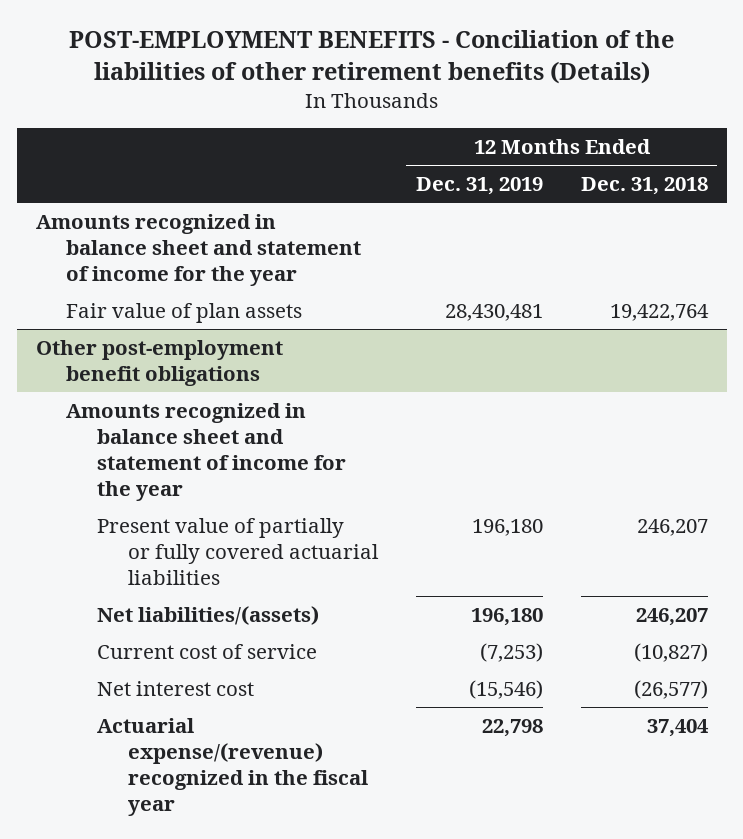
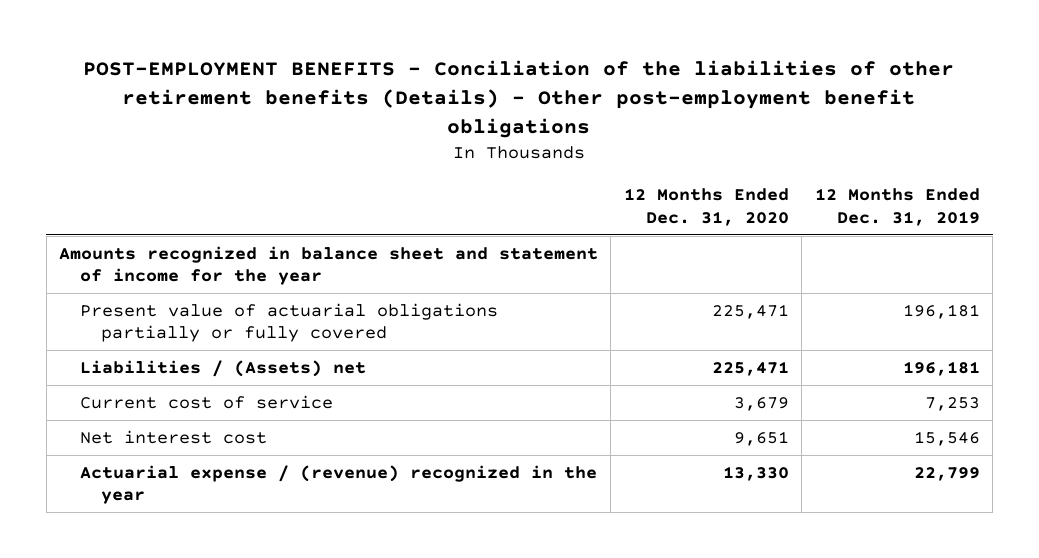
- POST-EMPLOYMENT BENEFITS - Conciliation of the liabilities of other retirement benefits (Details)
+ POST-EMPLOYMENT BENEFITS - Conciliation of the liabilities of other retirement benefits (Details) - Other post-employment benefit obligations
- | 12 Months Ended Dec. 31, 2019 | 12 Months Ended Dec. 31, 2018
+ | 12 Months Ended Dec. 31, 2020 | 12 Months Ended Dec. 31, 2019
- Fair value of plan assets | 28,430,481 | 19,422,764
- Other post-employment benefit obligations
- Amounts recognized in balance sheet and statement of income for the year
- Present value of partially or fully covered actuarial liabilities | 196,180 | 246,207
- Net liabilities/(assets) | 196,180 | 246,207
- Current cost of service | (7,253) | (10,827)
- Net interest cost | (15,546) | (26,577)
- Actuarial expense/(revenue) recognized in the fiscal year | 22,798 | 37,404
+ Present value of actuarial obligations partially or fully covered | 225,471 | 196,181
+ Liabilities / (Assets) net | 225,471 | 196,181
+ Current cost of service | 3,679 | 7,253
+ Net interest cost | 9,651 | 15,546
+ Actuarial expense / (revenue) recognized in the year | 13,330 | 22,799

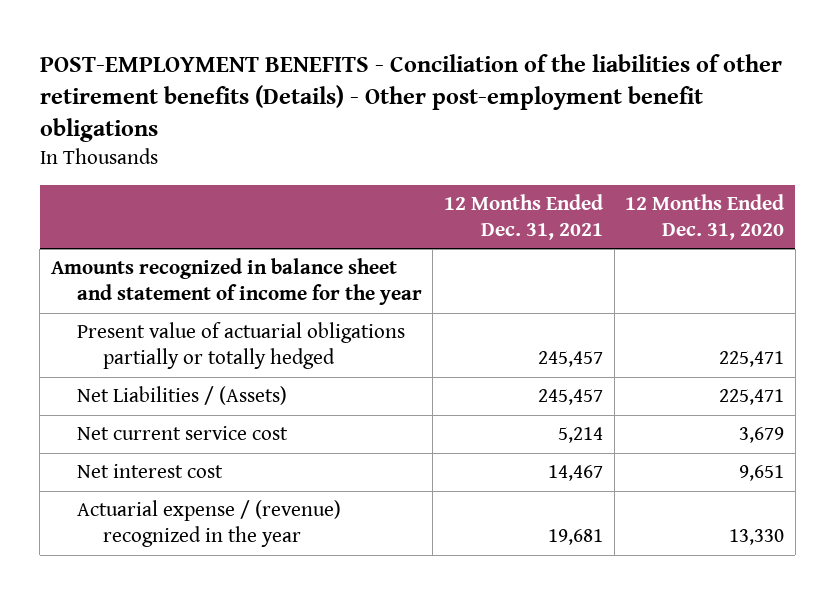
- | 12 Months Ended Dec. 31, 2020 | 12 Months Ended Dec. 31, 2019
+ | 12 Months Ended Dec. 31, 2021 | 12 Months Ended Dec. 31, 2020
- Present value of actuarial obligations partially or fully covered | 225,471 | 196,181
- Liabilities / (Assets) net | 225,471 | 196,181
- Current cost of service | 3,679 | 7,253
+ Present value of actuarial obligations partially or totally hedged | 245,457 | 225,471
+ Net Liabilities / (Assets) | 245,457 | 225,471
+ Net current service cost | 5,214 | 3,679

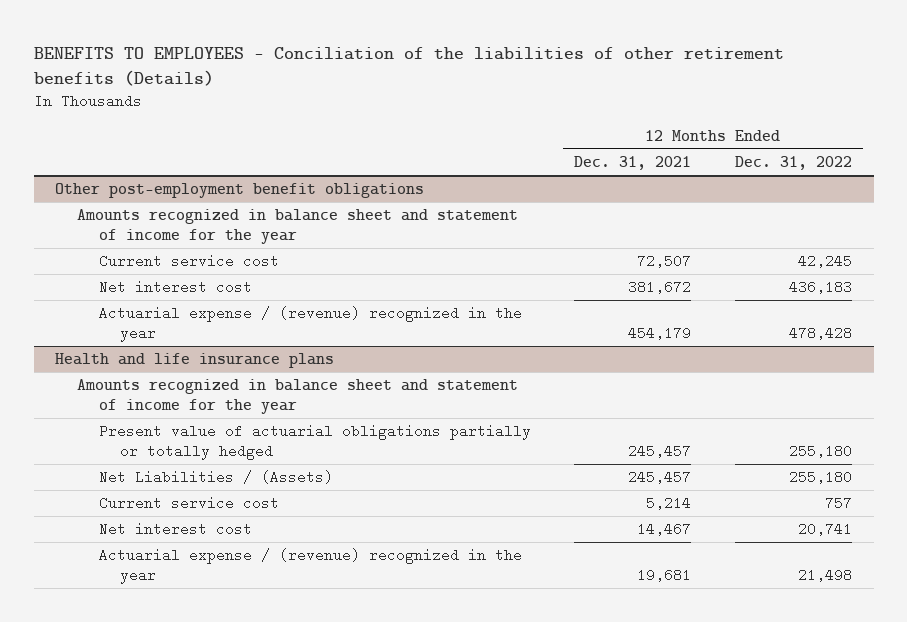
- POST-EMPLOYMENT BENEFITS - Conciliation of the liabilities of other retirement benefits (Details) - Other post-employment benefit obligations
+ BENEFITS TO EMPLOYEES - Conciliation of the liabilities of other retirement benefits (Details)
- | 12 Months Ended Dec. 31, 2021 | 12 Months Ended Dec. 31, 2020
+ | 12 Months Ended Dec. 31, 2021 | 12 Months Ended Dec. 31, 2022
+ Other post-employment benefit obligations
+ Current service cost | 72,507 | 42,245
+ Net interest cost | 381,672 | 436,183
+ Actuarial expense / (revenue) recognized in the year | 454,179 | 478,428
+ Health and life insurance plans
+ Amounts recognized in balance sheet and statement of income for the year
- Net current service cost | 5,214 | 3,679
+ Current service cost | 5,214 | 757

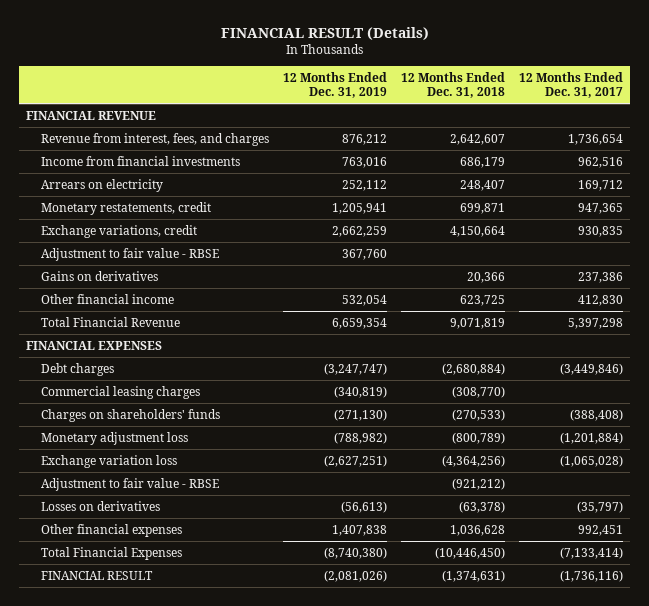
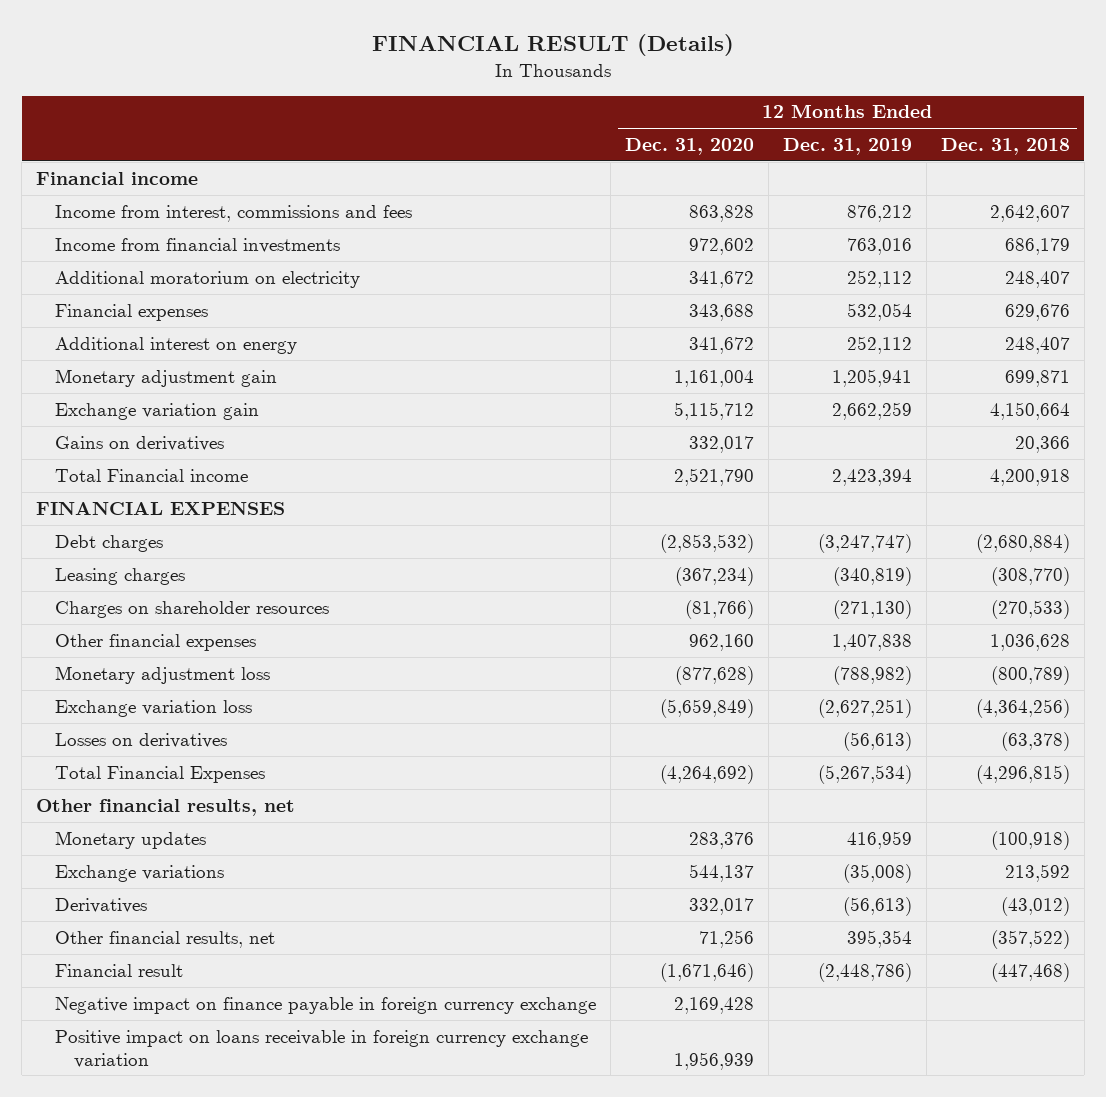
- | 12 Months Ended Dec. 31, 2019 | 12 Months Ended Dec. 31, 2018 | 12 Months Ended Dec. 31, 2017
+ | 12 Months Ended Dec. 31, 2020 | 12 Months Ended Dec. 31, 2019 | 12 Months Ended Dec. 31, 2018
- FINANCIAL REVENUE
- Revenue from interest, fees, and charges | 876,212 | 2,642,607 | 1,736,654
+ Financial income
+ Income from interest, commissions and fees | 863,828 | 876,212 | 2,642,607
- Arrears on electricity | 252,112 | 248,407 | 169,712
- Monetary restatements, credit | 1,205,941 | 699,871 | 947,365
- Exchange variations, credit | 2,662,259 | 4,150,664 | 930,835
- Adjustment to fair value - RBSE | 367,760 | |
+ Additional moratorium on electricity | 341,672 | 252,112 | 248,407
+ Financial expenses | 343,688 | 532,054 | 629,676
+ Additional interest on energy | 341,672 | 252,112 | 248,407
+ Monetary adjustment gain | 1,161,004 | 1,205,941 | 699,871
+ Exchange variation gain | 5,115,712 | 2,662,259 | 4,150,664
- Other financial income | 532,054 | 623,725 | 412,830
- Total Financial Revenue | 6,659,354 | 9,071,819 | 5,397,298
+ Total Financial income | 2,521,790 | 2,423,394 | 4,200,918
- Commercial leasing charges | (340,819) | (308,770) |
- Charges on shareholders' funds | (271,130) | (270,533) | (388,408)
+ Leasing charges | (367,234) | (340,819) | (308,770)
+ Charges on shareholder resources | (81,766) | (271,130) | (270,533)
moved up: Other financial expenses | 962,160 | 1,407,838 | 1,036,628
- Adjustment to fair value - RBSE | | (921,212) |
- Total Financial Expenses | (8,740,380) | (10,446,450) | (7,133,414)
- FINANCIAL RESULT | (2,081,026) | (1,374,631) | (1,736,116)
+ Total Financial Expenses | (4,264,692) | (5,267,534) | (4,296,815)
+ Other financial results, net
+ Monetary updates | 283,376 | 416,959 | (100,918)
+ Exchange variations | 544,137 | (35,008) | 213,592
+ Derivatives | 332,017 | (56,613) | (43,012)
+ Other financial results, net | 71,256 | 395,354 | (357,522)
+ Financial result | (1,671,646) | (2,448,786) | (447,468)
+ Negative impact on finance payable in foreign currency exchange | 2,169,428 | |
+ Positive impact on loans receivable in foreign currency exchange variation | 1,956,939 | |

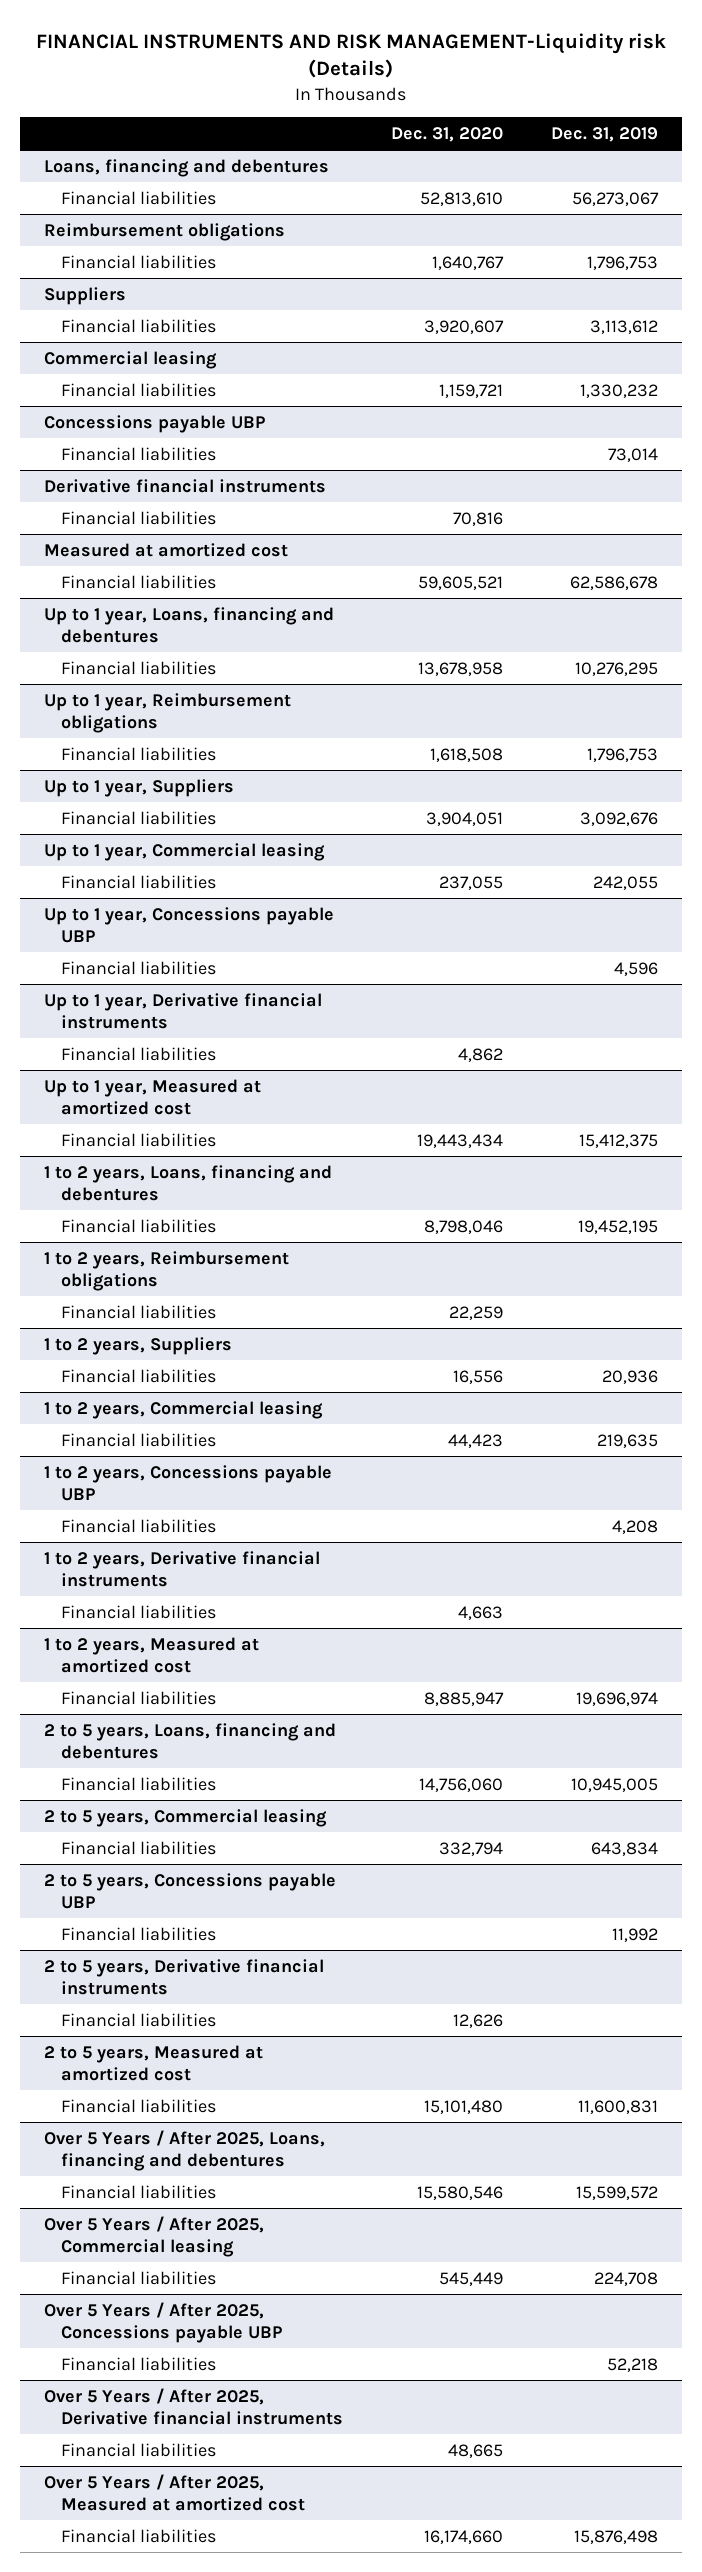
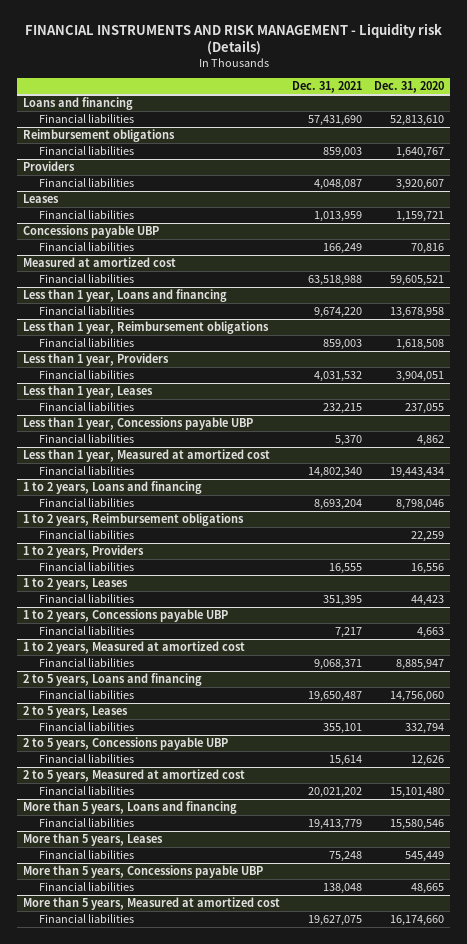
- FINANCIAL INSTRUMENTS AND RISK MANAGEMENT-Liquidity risk (Details)
+ FINANCIAL INSTRUMENTS AND RISK MANAGEMENT - Liquidity risk (Details)
- | Dec. 31, 2020 | Dec. 31, 2019
+ | Dec. 31, 2021 | Dec. 31, 2020
- Loans, financing and debentures
+ Loans and financing
- Suppliers
+ Providers
- Commercial leasing
+ Leases
@ Concessions payable UBP
- Financial liabilities | | 73,014
- Derivative financial instruments
- Up to 1 year, Loans, financing and debentures
+ Less than 1 year, Loans and financing
- Up to 1 year, Reimbursement obligations
+ Less than 1 year, Reimbursement obligations
- Up to 1 year, Suppliers
+ Less than 1 year, Providers
- Up to 1 year, Commercial leasing
+ Less than 1 year, Leases
- Up to 1 year, Concessions payable UBP
- Financial liabilities | | 4,596
- Up to 1 year, Derivative financial instruments
+ Less than 1 year, Concessions payable UBP
- Up to 1 year, Measured at amortized cost
+ Less than 1 year, Measured at amortized cost
- 1 to 2 years, Loans, financing and debentures
+ 1 to 2 years, Loans and financing
- 1 to 2 years, Suppliers
+ 1 to 2 years, Providers
- 1 to 2 years, Commercial leasing
+ 1 to 2 years, Leases
@ 1 to 2 years, Concessions payable UBP
- Financial liabilities | | 4,208
- 1 to 2 years, Derivative financial instruments
- 2 to 5 years, Loans, financing and debentures
+ 2 to 5 years, Loans and financing
- 2 to 5 years, Commercial leasing
+ 2 to 5 years, Leases
@ 2 to 5 years, Concessions payable UBP
- Financial liabilities | | 11,992
- 2 to 5 years, Derivative financial instruments
- Over 5 Years / After 2025, Loans, financing and debentures
+ More than 5 years, Loans and financing
- Over 5 Years / After 2025, Commercial leasing
+ More than 5 years, Leases
- Over 5 Years / After 2025, Concessions payable UBP
- Financial liabilities | | 52,218
- Over 5 Years / After 2025, Derivative financial instruments
+ More than 5 years, Concessions payable UBP
- Over 5 Years / After 2025, Measured at amortized cost
+ More than 5 years, Measured at amortized cost

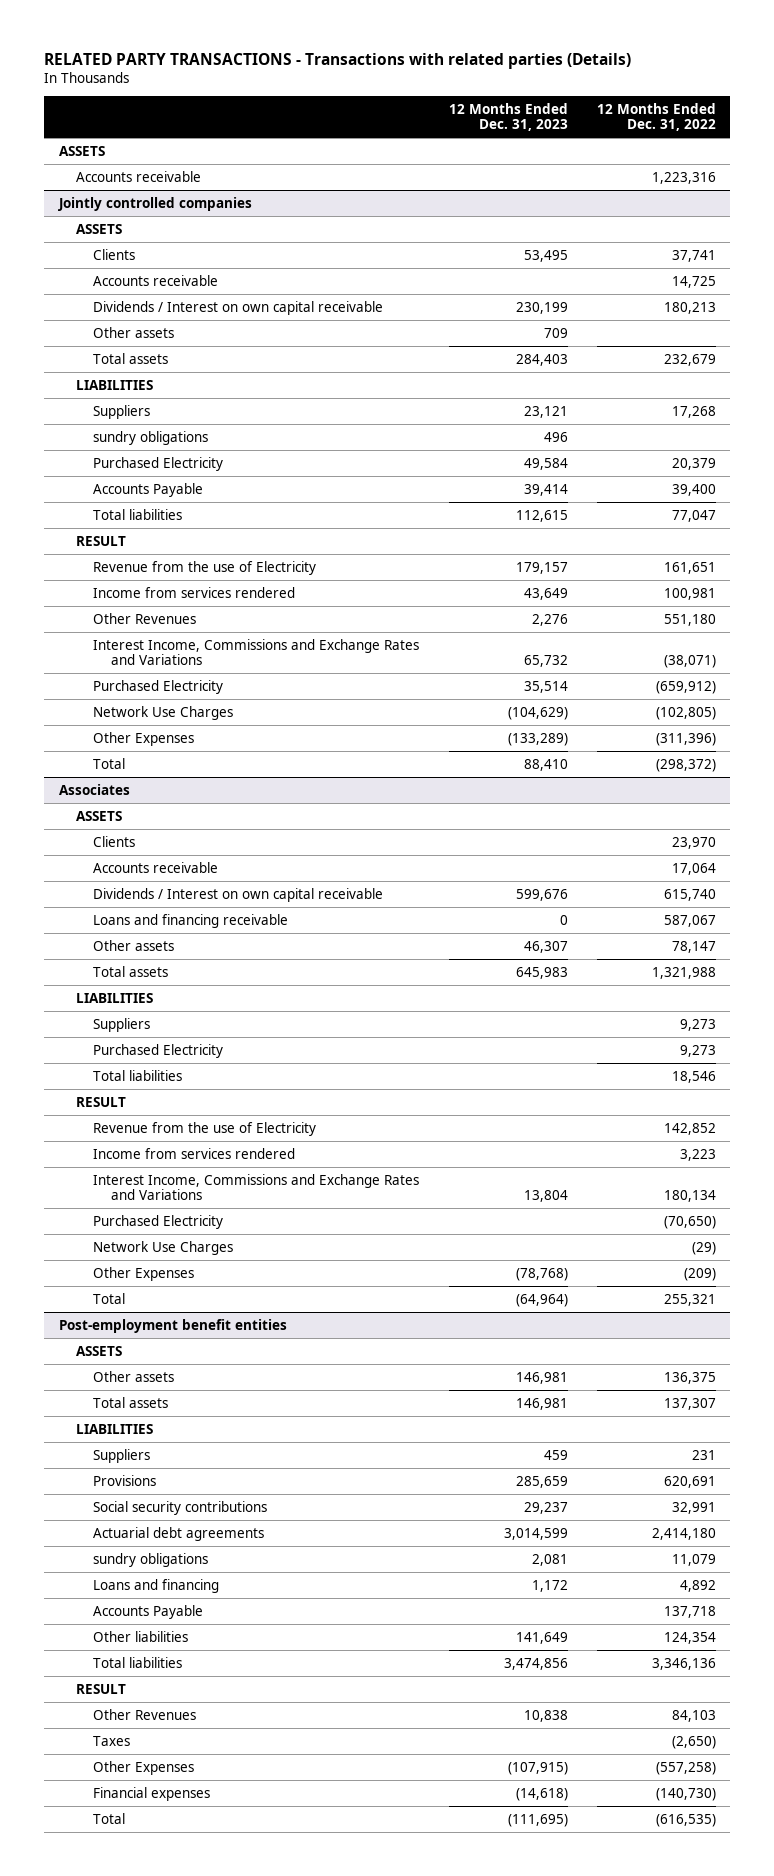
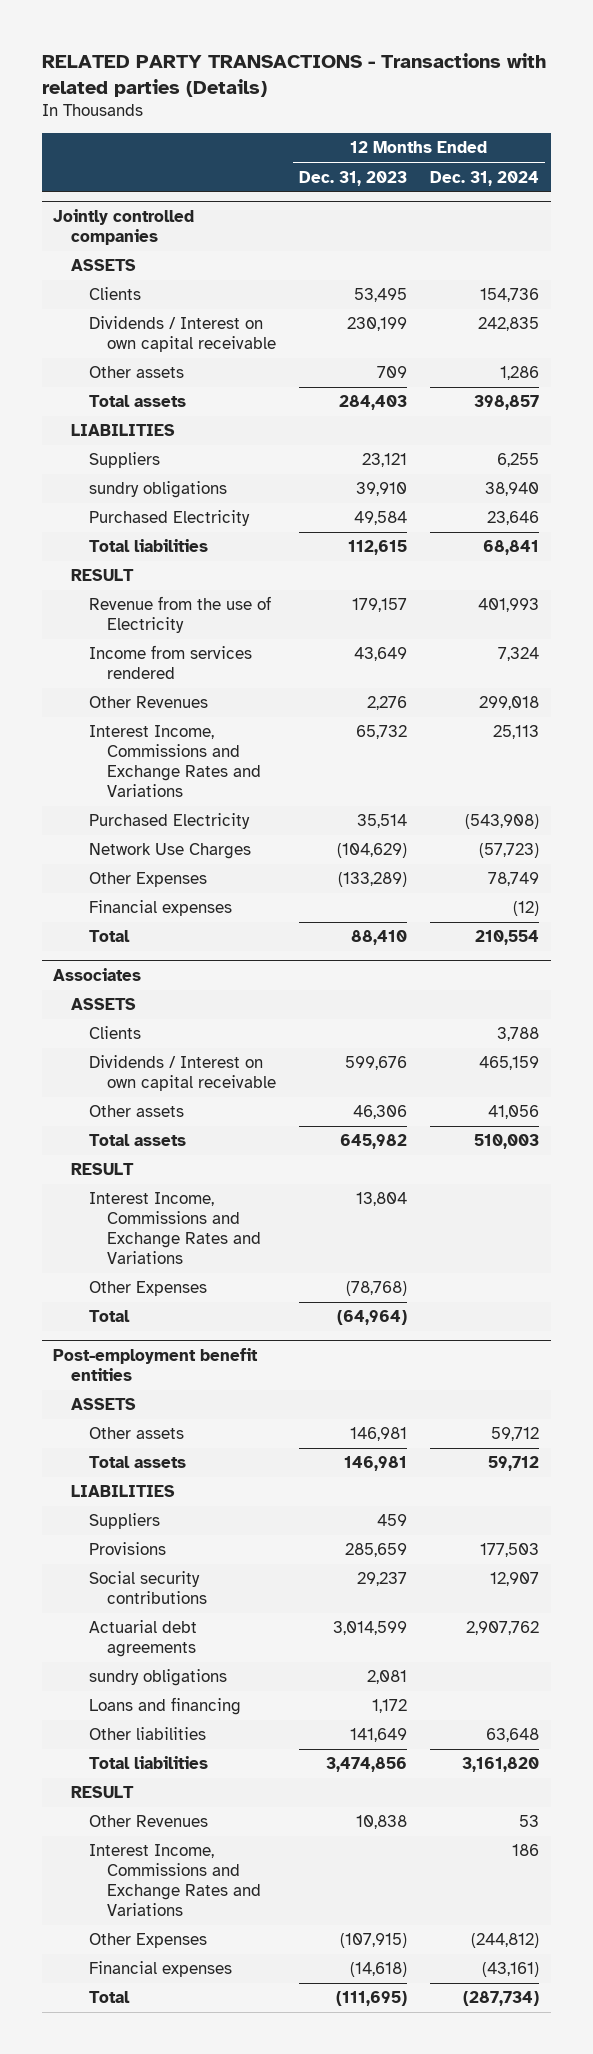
- | 12 Months Ended Dec. 31, 2023 | 12 Months Ended Dec. 31, 2022
+ | 12 Months Ended Dec. 31, 2023 | 12 Months Ended Dec. 31, 2024
- ASSETS
- Accounts receivable | | 1,223,316
@ Jointly controlled companies
- Accounts receivable | | 14,725
- sundry obligations | 496 |
+ sundry obligations | 39,910 | 38,940
- Accounts Payable | 39,414 | 39,400
+ Financial expenses | | (12)
@ Associates
- Accounts receivable | | 17,064
- Loans and financing receivable | 0 | 587,067
- Other assets | 46,307 | 78,147
- Total assets | 645,983 | 1,321,988
- LIABILITIES
- Suppliers | | 9,273
- Purchased Electricity | | 9,273
- Total liabilities | | 18,546
+ Other assets | 46,306 | 41,056
+ Total assets | 645,982 | 510,003
- Revenue from the use of Electricity | | 142,852
- Income from services rendered | | 3,223
- Purchased Electricity | | (70,650)
- Network Use Charges | | (29)
@ Post-employment benefit entities
- Accounts Payable | | 137,718
- Taxes | | (2,650)
+ Interest Income, Commissions and Exchange Rates and Variations | | 186

